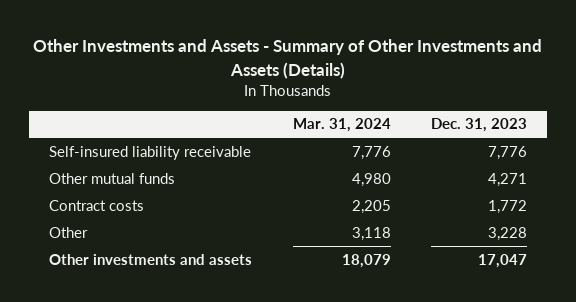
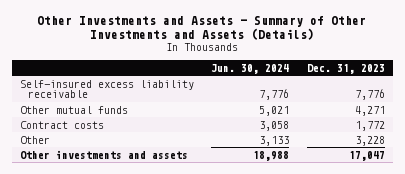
- | Mar. 31, 2024 | Dec. 31, 2023
+ | Jun. 30, 2024 | Dec. 31, 2023
- Self-insured liability receivable | 7,776 | 7,776
+ Self-insured excess liability receivable | 7,776 | 7,776

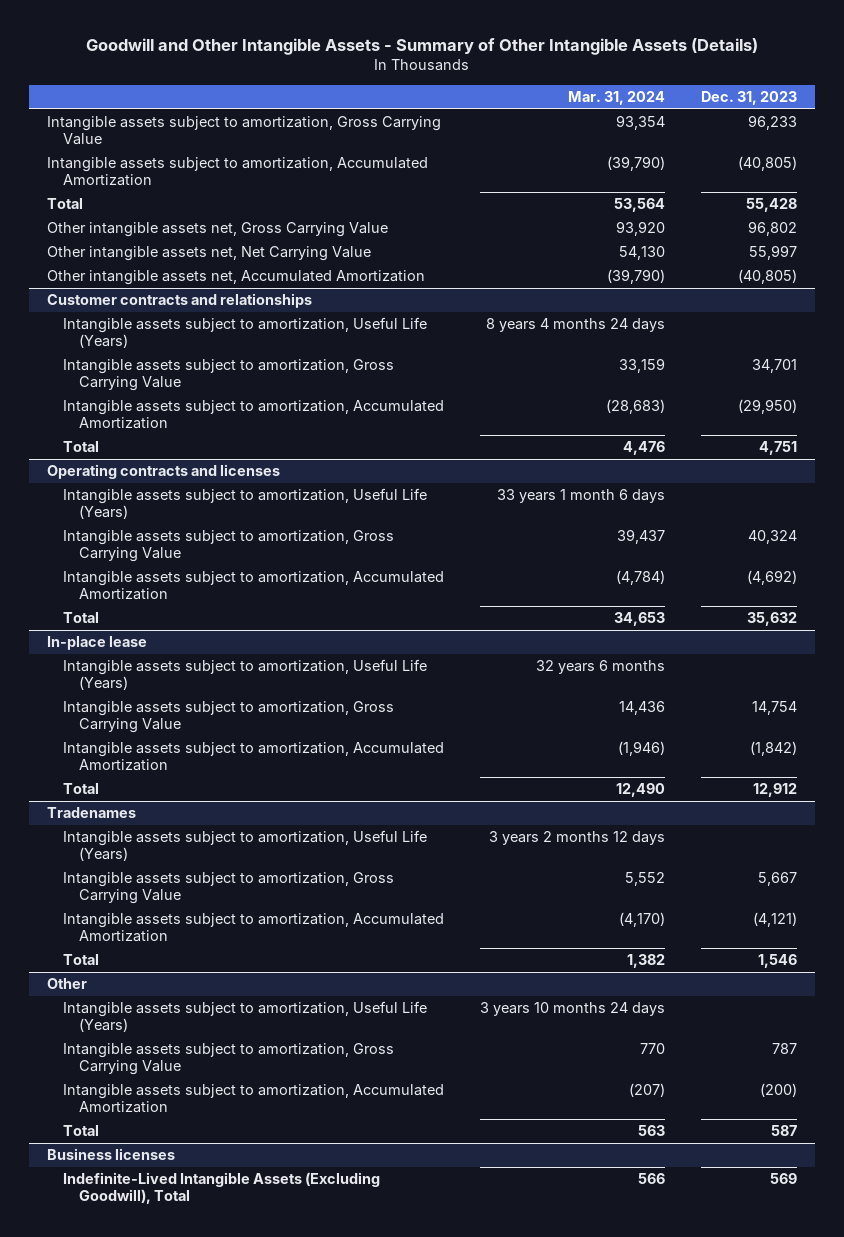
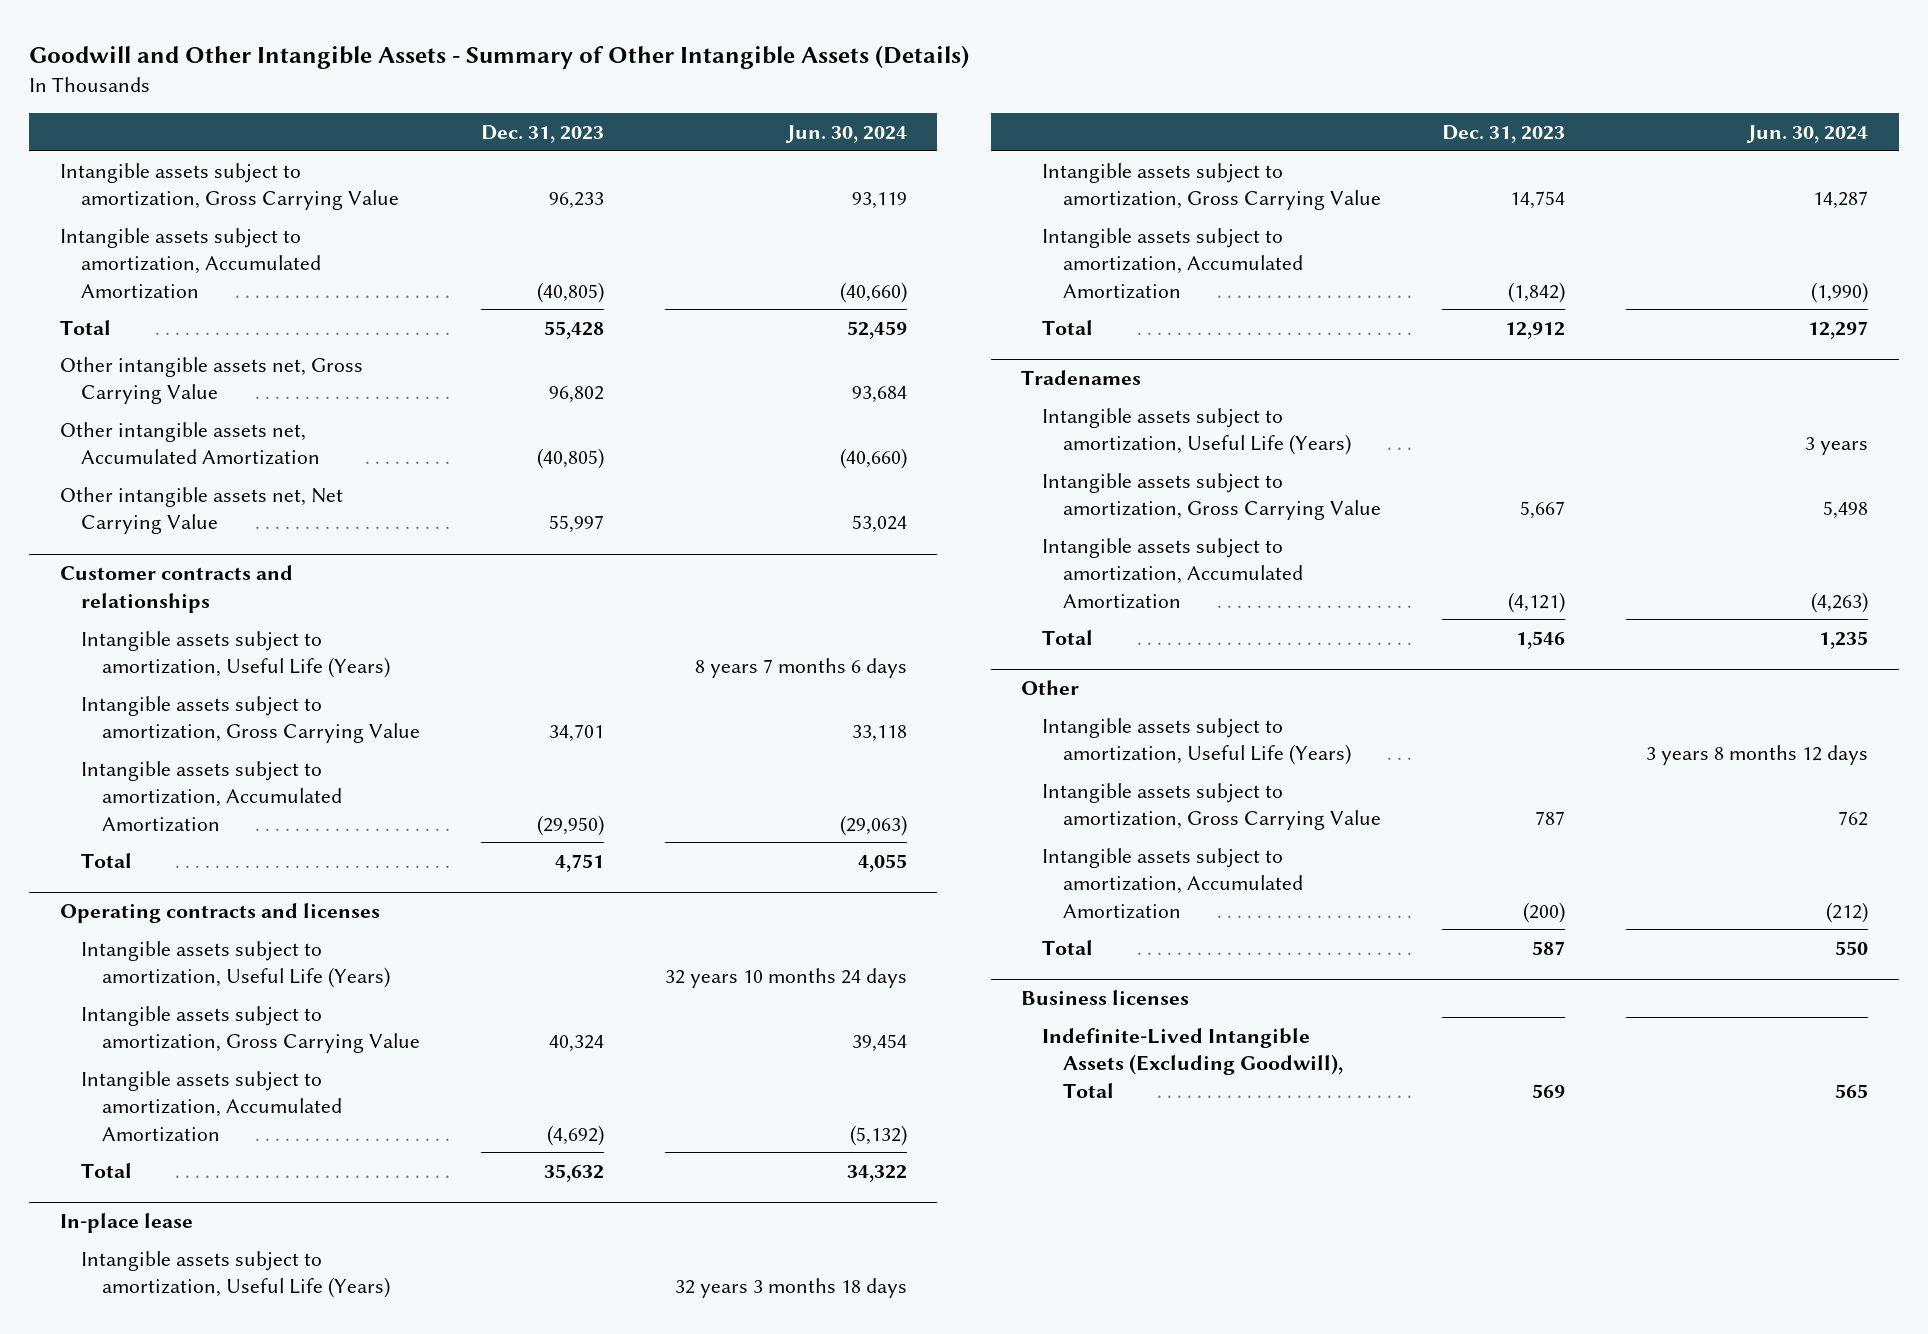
- | Mar. 31, 2024 | Dec. 31, 2023
+ | Dec. 31, 2023 | Jun. 30, 2024
moved down: Other intangible assets net, Net Carrying Value | 55,997 | 53,024

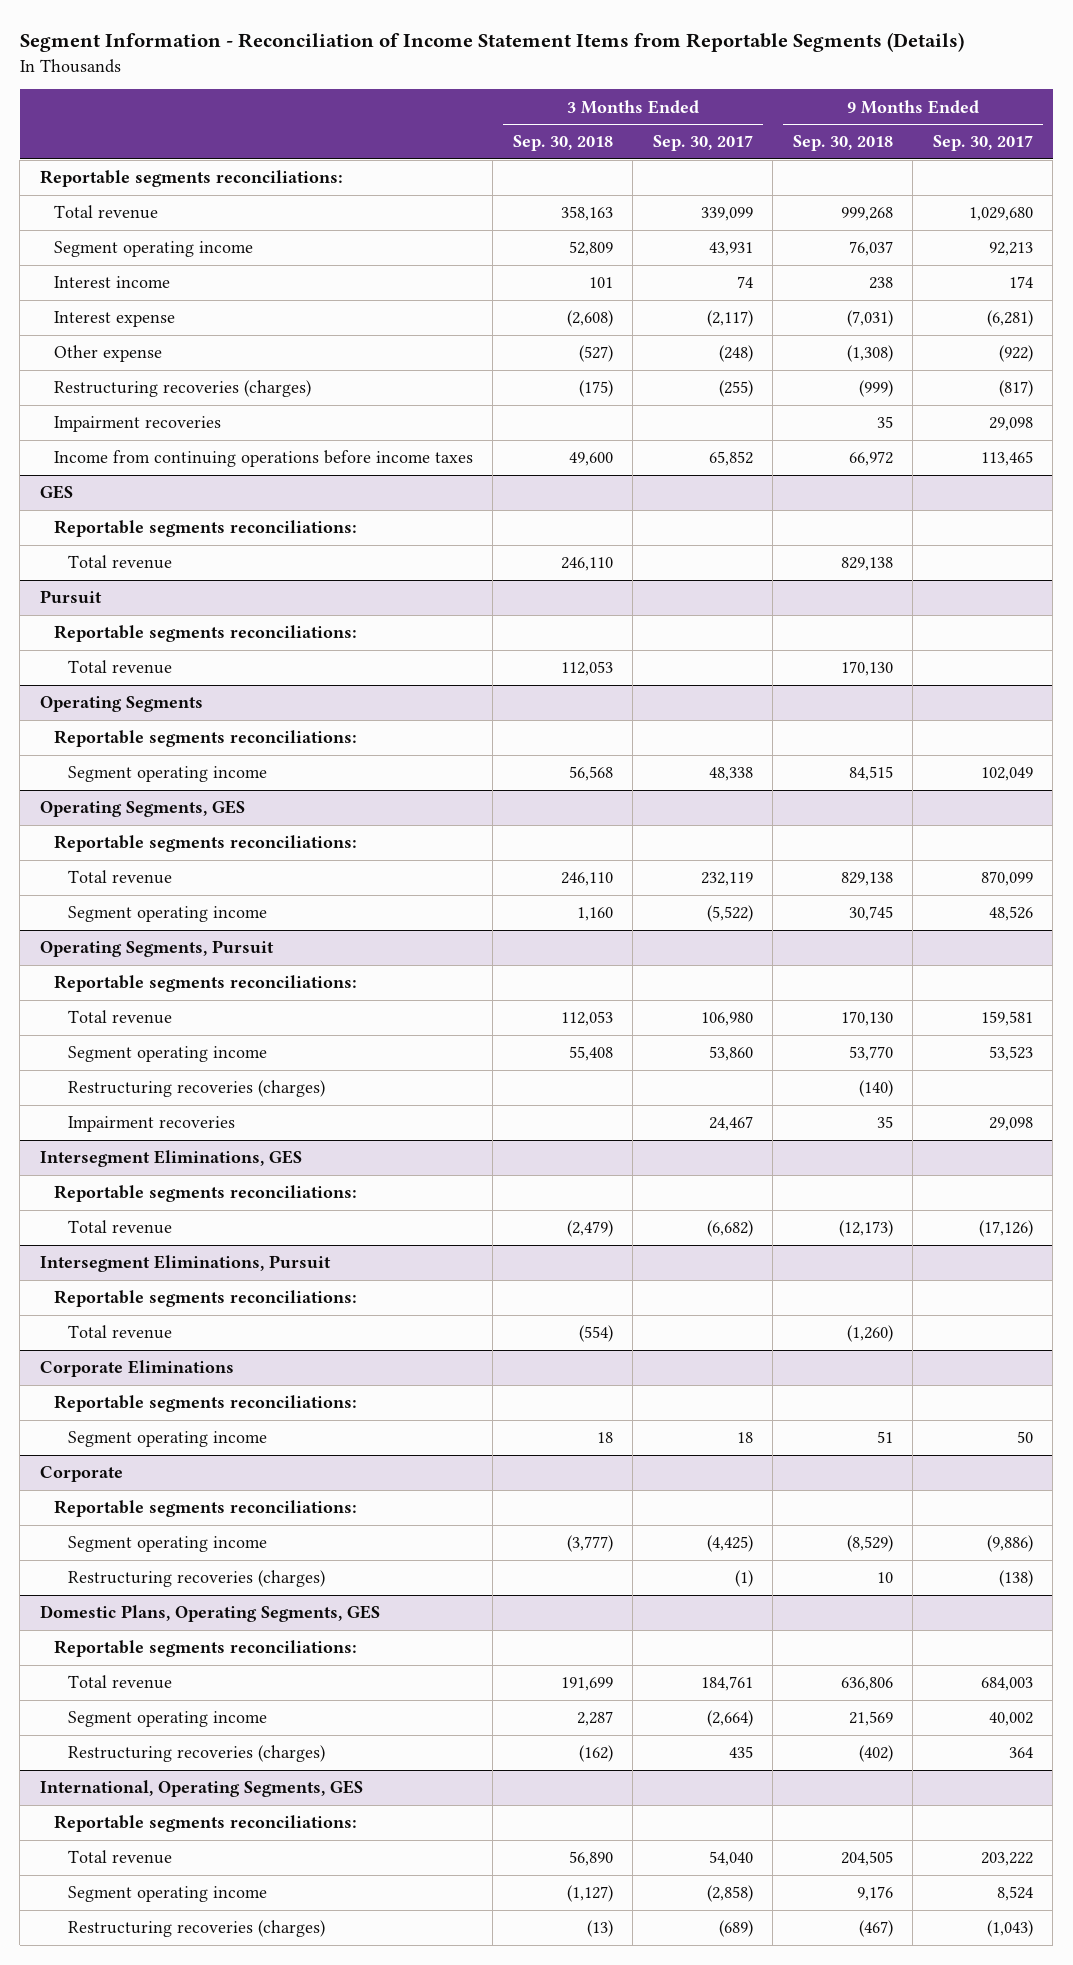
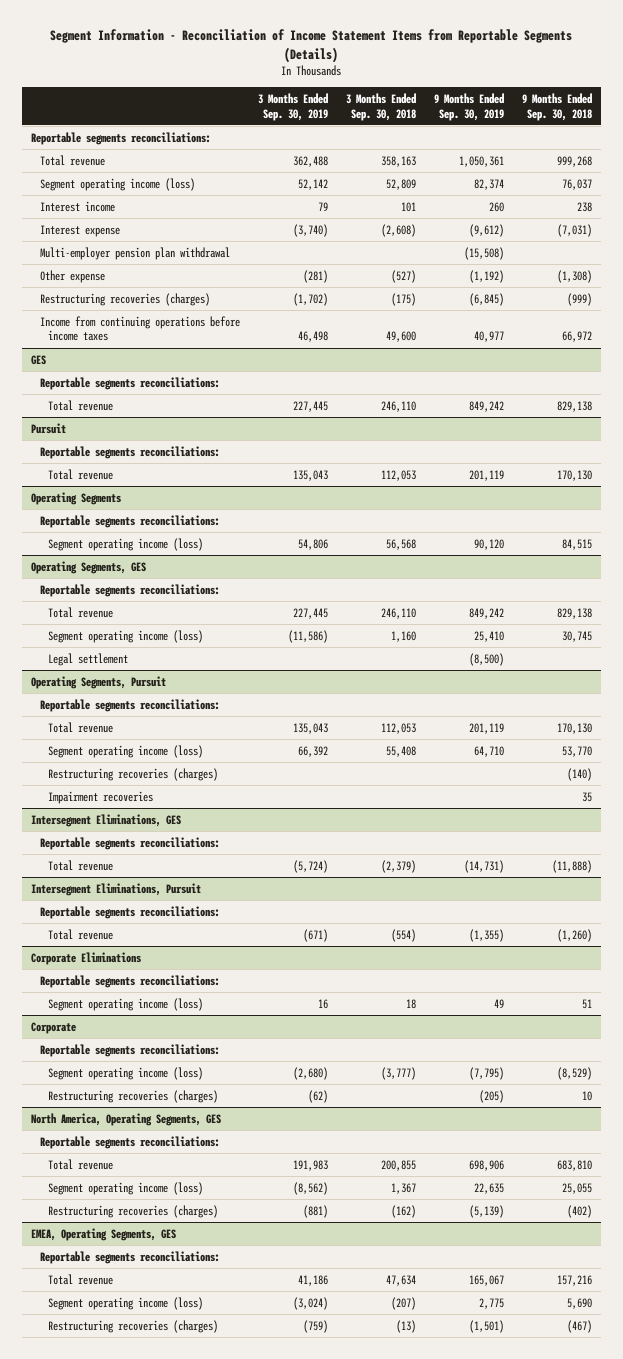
- | 3 Months Ended Sep. 30, 2018 | 3 Months Ended Sep. 30, 2017 | 9 Months Ended Sep. 30, 2018 | 9 Months Ended Sep. 30, 2017
+ | 3 Months Ended Sep. 30, 2019 | 3 Months Ended Sep. 30, 2018 | 9 Months Ended Sep. 30, 2019 | 9 Months Ended Sep. 30, 2018
- Segment operating income | 52,809 | 43,931 | 76,037 | 92,213
+ Segment operating income (loss) | 52,142 | 52,809 | 82,374 | 76,037
+ Multi-employer pension plan withdrawal | | | (15,508) |
- Impairment recoveries | | | 35 | 29,098
@ Operating Segments
- Segment operating income | 56,568 | 48,338 | 84,515 | 102,049
+ Segment operating income (loss) | 54,806 | 56,568 | 90,120 | 84,515
@ Operating Segments, GES
- Segment operating income | 1,160 | (5,522) | 30,745 | 48,526
+ Segment operating income (loss) | (11,586) | 1,160 | 25,410 | 30,745
+ Legal settlement | | | (8,500) |
@ Operating Segments, Pursuit
- Segment operating income | 55,408 | 53,860 | 53,770 | 53,523
+ Segment operating income (loss) | 66,392 | 55,408 | 64,710 | 53,770
@ Intersegment Eliminations, GES
- Total revenue | (2,479) | (6,682) | (12,173) | (17,126)
+ Total revenue | (5,724) | (2,379) | (14,731) | (11,888)
@ Corporate Eliminations
- Segment operating income | 18 | 18 | 51 | 50
+ Segment operating income (loss) | 16 | 18 | 49 | 51
@ Corporate
- Segment operating income | (3,777) | (4,425) | (8,529) | (9,886)
+ Segment operating income (loss) | (2,680) | (3,777) | (7,795) | (8,529)
- Domestic Plans, Operating Segments, GES
+ North America, Operating Segments, GES
- Total revenue | 191,699 | 184,761 | 636,806 | 684,003
- Segment operating income | 2,287 | (2,664) | 21,569 | 40,002
+ Total revenue | 191,983 | 200,855 | 698,906 | 683,810
+ Segment operating income (loss) | (8,562) | 1,367 | 22,635 | 25,055
- International, Operating Segments, GES
+ EMEA, Operating Segments, GES
- Total revenue | 56,890 | 54,040 | 204,505 | 203,222
- Segment operating income | (1,127) | (2,858) | 9,176 | 8,524
+ Total revenue | 41,186 | 47,634 | 165,067 | 157,216
+ Segment operating income (loss) | (3,024) | (207) | 2,775 | 5,690

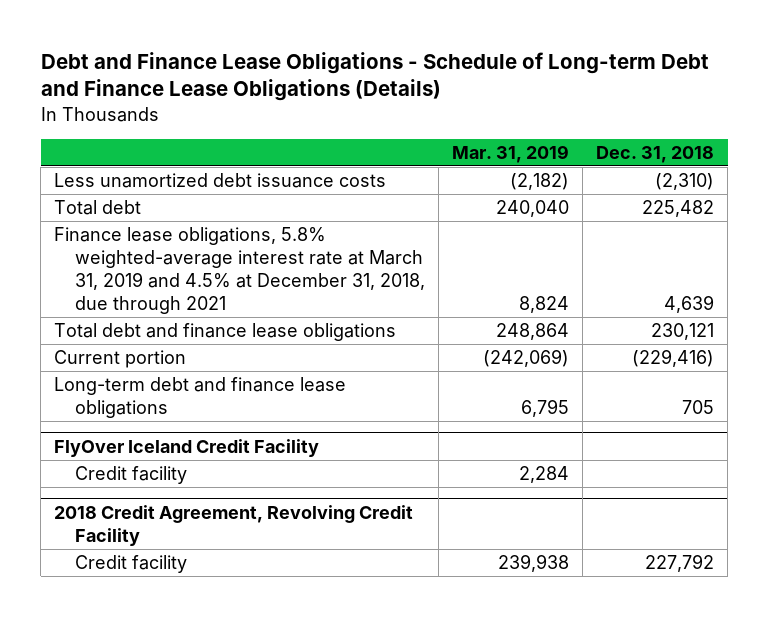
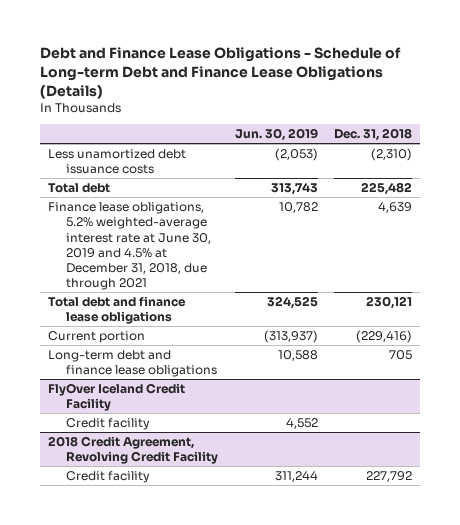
- | Mar. 31, 2019 | Dec. 31, 2018
+ | Jun. 30, 2019 | Dec. 31, 2018
- Finance lease obligations, 5.8% weighted-average interest rate at March 31, 2019 and 4.5% at December 31, 2018, due through 2021 | 8,824 | 4,639
+ Finance lease obligations, 5.2% weighted-average interest rate at June 30, 2019 and 4.5% at December 31, 2018, due through 2021 | 10,782 | 4,639

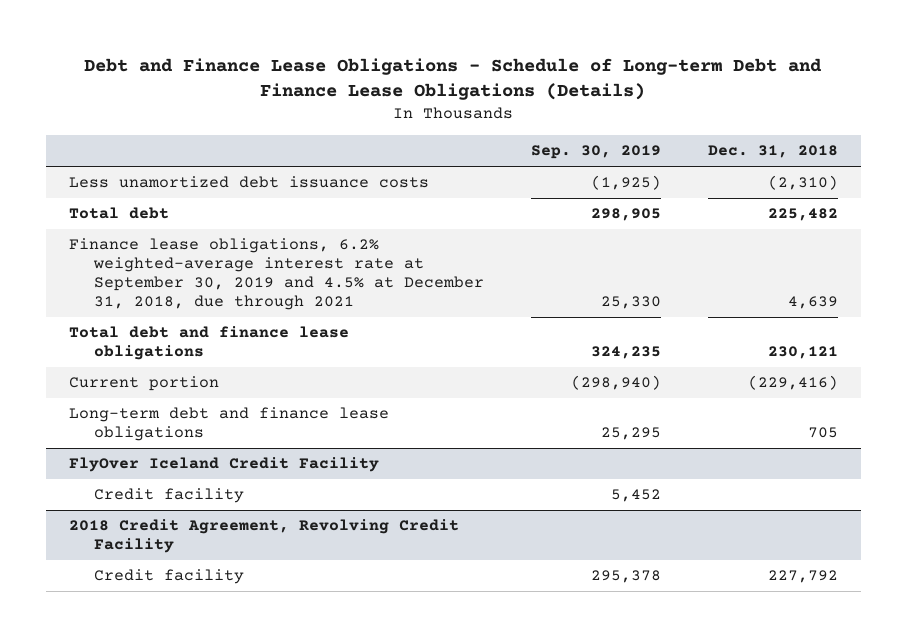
- | Jun. 30, 2019 | Dec. 31, 2018
+ | Sep. 30, 2019 | Dec. 31, 2018
- Finance lease obligations, 5.2% weighted-average interest rate at June 30, 2019 and 4.5% at December 31, 2018, due through 2021 | 10,782 | 4,639
+ Finance lease obligations, 6.2% weighted-average interest rate at September 30, 2019 and 4.5% at December 31, 2018, due through 2021 | 25,330 | 4,639

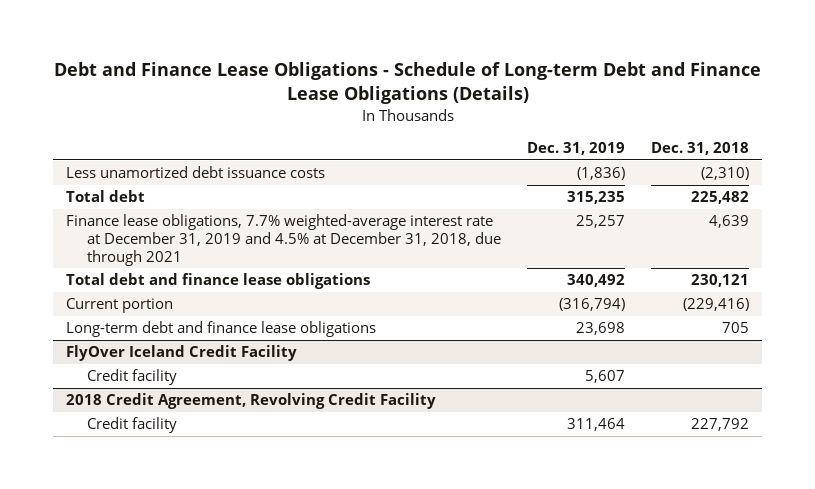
- | Sep. 30, 2019 | Dec. 31, 2018
+ | Dec. 31, 2019 | Dec. 31, 2018
- Finance lease obligations, 6.2% weighted-average interest rate at September 30, 2019 and 4.5% at December 31, 2018, due through 2021 | 25,330 | 4,639
+ Finance lease obligations, 7.7% weighted-average interest rate at December 31, 2019 and 4.5% at December 31, 2018, due through 2021 | 25,257 | 4,639

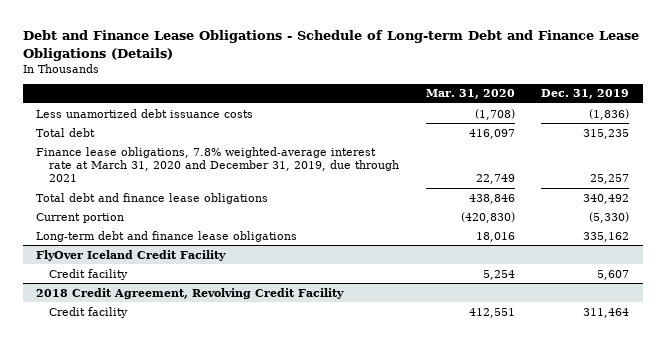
- | Dec. 31, 2019 | Dec. 31, 2018
+ | Mar. 31, 2020 | Dec. 31, 2019
- Finance lease obligations, 7.7% weighted-average interest rate at December 31, 2019 and 4.5% at December 31, 2018, due through 2021 | 25,257 | 4,639
+ Finance lease obligations, 7.8% weighted-average interest rate at March 31, 2020 and December 31, 2019, due through 2021 | 22,749 | 25,257
- Current portion | (316,794) | (229,416)
- Long-term debt and finance lease obligations | 23,698 | 705
+ Current portion | (420,830) | (5,330)
+ Long-term debt and finance lease obligations | 18,016 | 335,162

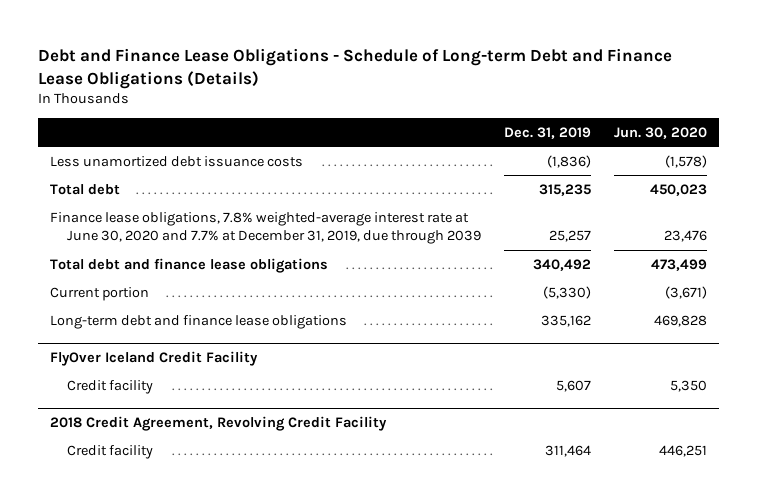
- | Mar. 31, 2020 | Dec. 31, 2019
+ | Dec. 31, 2019 | Jun. 30, 2020
- Finance lease obligations, 7.8% weighted-average interest rate at March 31, 2020 and December 31, 2019, due through 2021 | 22,749 | 25,257
+ Finance lease obligations, 7.8% weighted-average interest rate at June 30, 2020 and 7.7% at December 31, 2019, due through 2039 | 25,257 | 23,476

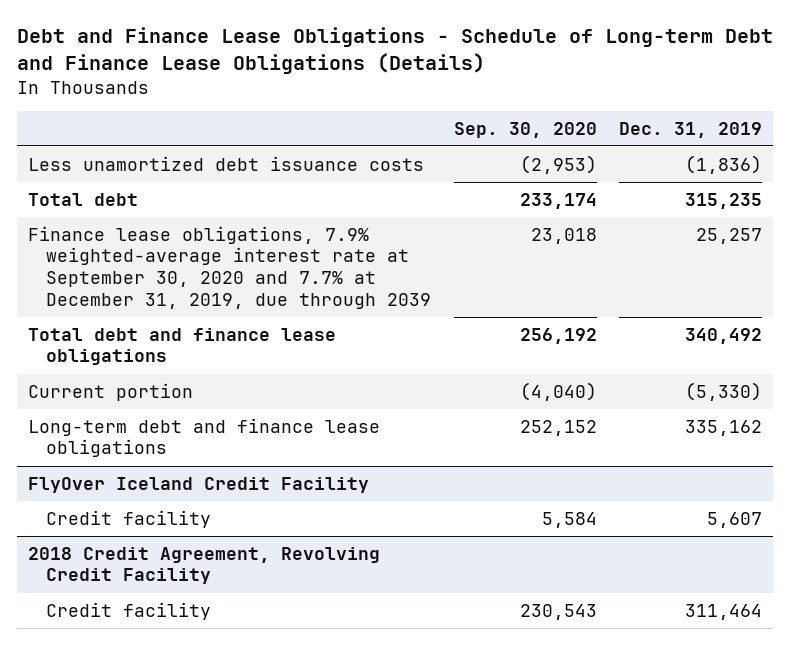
- | Dec. 31, 2019 | Jun. 30, 2020
+ | Sep. 30, 2020 | Dec. 31, 2019
- Finance lease obligations, 7.8% weighted-average interest rate at June 30, 2020 and 7.7% at December 31, 2019, due through 2039 | 25,257 | 23,476
+ Finance lease obligations, 7.9% weighted-average interest rate at September 30, 2020 and 7.7% at December 31, 2019, due through 2039 | 23,018 | 25,257

